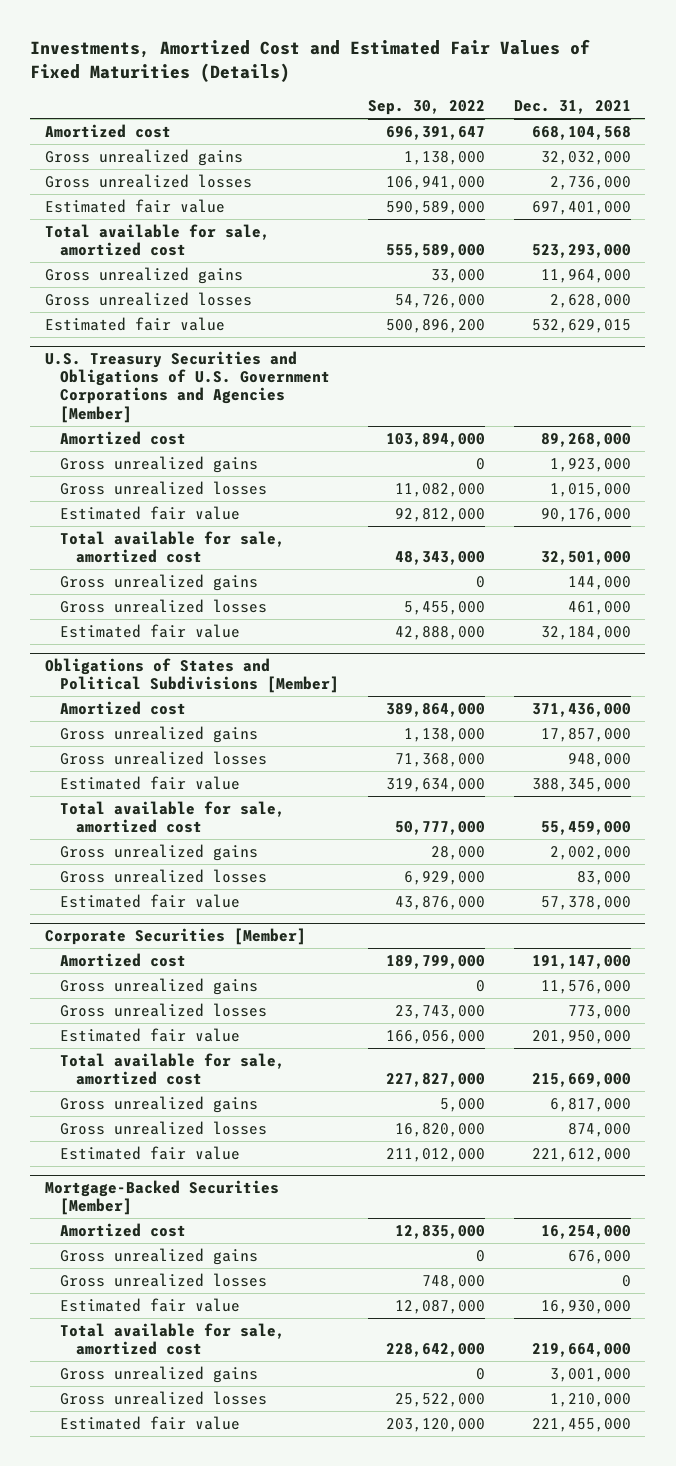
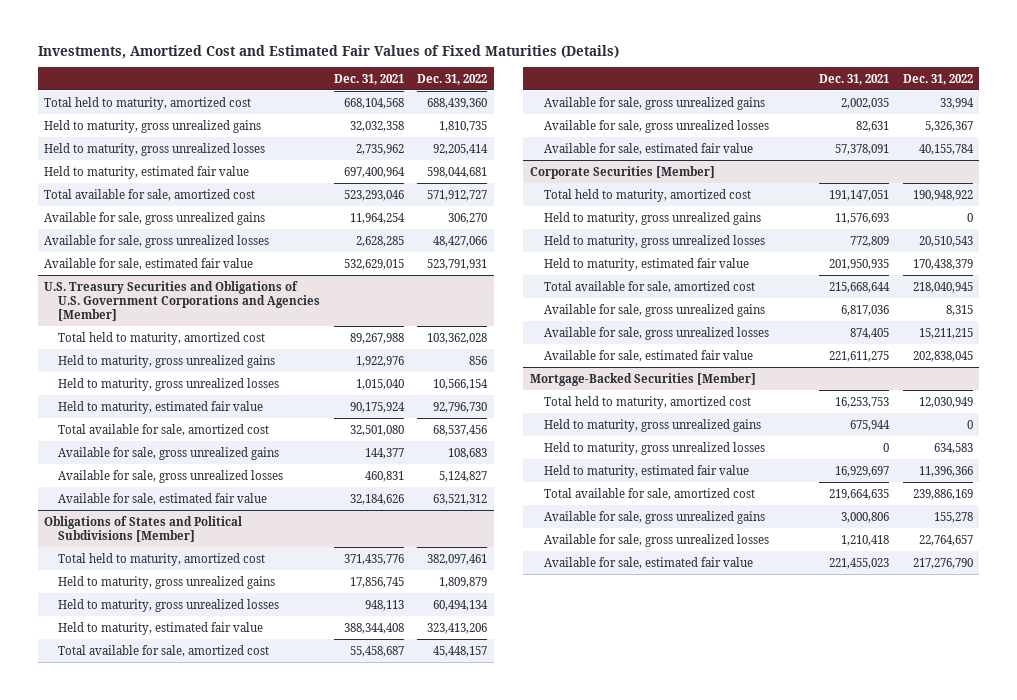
- | Sep. 30, 2022 | Dec. 31, 2021
+ | Dec. 31, 2021 | Dec. 31, 2022
- Amortized cost | 696,391,647 | 668,104,568
- Gross unrealized gains | 1,138,000 | 32,032,000
- Gross unrealized losses | 106,941,000 | 2,736,000
- Estimated fair value | 590,589,000 | 697,401,000
- Total available for sale, amortized cost | 555,589,000 | 523,293,000
- Gross unrealized gains | 33,000 | 11,964,000
- Gross unrealized losses | 54,726,000 | 2,628,000
- Estimated fair value | 500,896,200 | 532,629,015
+ Total held to maturity, amortized cost | 668,104,568 | 688,439,360
+ Held to maturity, gross unrealized gains | 32,032,358 | 1,810,735
+ Held to maturity, gross unrealized losses | 2,735,962 | 92,205,414
+ Held to maturity, estimated fair value | 697,400,964 | 598,044,681
+ Total available for sale, amortized cost | 523,293,046 | 571,912,727
+ Available for sale, gross unrealized gains | 11,964,254 | 306,270
+ Available for sale, gross unrealized losses | 2,628,285 | 48,427,066
+ Available for sale, estimated fair value | 532,629,015 | 523,791,931
@ U.S. Treasury Securities and Obligations of U.S. Government Corporations and Agencies [Member]
- Amortized cost | 103,894,000 | 89,268,000
- Gross unrealized gains | 0 | 1,923,000
- Gross unrealized losses | 11,082,000 | 1,015,000
- Estimated fair value | 92,812,000 | 90,176,000
- Total available for sale, amortized cost | 48,343,000 | 32,501,000
- Gross unrealized gains | 0 | 144,000
- Gross unrealized losses | 5,455,000 | 461,000
- Estimated fair value | 42,888,000 | 32,184,000
+ Total held to maturity, amortized cost | 89,267,988 | 103,362,028
+ Held to maturity, gross unrealized gains | 1,922,976 | 856
+ Held to maturity, gross unrealized losses | 1,015,040 | 10,566,154
+ Held to maturity, estimated fair value | 90,175,924 | 92,796,730
+ Total available for sale, amortized cost | 32,501,080 | 68,537,456
+ Available for sale, gross unrealized gains | 144,377 | 108,683
+ Available for sale, gross unrealized losses | 460,831 | 5,124,827
+ Available for sale, estimated fair value | 32,184,626 | 63,521,312
@ Obligations of States and Political Subdivisions [Member]
- Amortized cost | 389,864,000 | 371,436,000
- Gross unrealized gains | 1,138,000 | 17,857,000
- Gross unrealized losses | 71,368,000 | 948,000
- Estimated fair value | 319,634,000 | 388,345,000
- Total available for sale, amortized cost | 50,777,000 | 55,459,000
- Gross unrealized gains | 28,000 | 2,002,000
- Gross unrealized losses | 6,929,000 | 83,000
- Estimated fair value | 43,876,000 | 57,378,000
+ Total held to maturity, amortized cost | 371,435,776 | 382,097,461
+ Held to maturity, gross unrealized gains | 17,856,745 | 1,809,879
+ Held to maturity, gross unrealized losses | 948,113 | 60,494,134
+ Held to maturity, estimated fair value | 388,344,408 | 323,413,206
+ Total available for sale, amortized cost | 55,458,687 | 45,448,157
+ Available for sale, gross unrealized gains | 2,002,035 | 33,994
+ Available for sale, gross unrealized losses | 82,631 | 5,326,367
+ Available for sale, estimated fair value | 57,378,091 | 40,155,784
@ Corporate Securities [Member]
- Amortized cost | 189,799,000 | 191,147,000
- Gross unrealized gains | 0 | 11,576,000
- Gross unrealized losses | 23,743,000 | 773,000
- Estimated fair value | 166,056,000 | 201,950,000
- Total available for sale, amortized cost | 227,827,000 | 215,669,000
- Gross unrealized gains | 5,000 | 6,817,000
- Gross unrealized losses | 16,820,000 | 874,000
- Estimated fair value | 211,012,000 | 221,612,000
+ Total held to maturity, amortized cost | 191,147,051 | 190,948,922
+ Held to maturity, gross unrealized gains | 11,576,693 | 0
+ Held to maturity, gross unrealized losses | 772,809 | 20,510,543
+ Held to maturity, estimated fair value | 201,950,935 | 170,438,379
+ Total available for sale, amortized cost | 215,668,644 | 218,040,945
+ Available for sale, gross unrealized gains | 6,817,036 | 8,315
+ Available for sale, gross unrealized losses | 874,405 | 15,211,215
+ Available for sale, estimated fair value | 221,611,275 | 202,838,045
@ Mortgage-Backed Securities [Member]
- Amortized cost | 12,835,000 | 16,254,000
- Gross unrealized gains | 0 | 676,000
- Gross unrealized losses | 748,000 | 0
- Estimated fair value | 12,087,000 | 16,930,000
- Total available for sale, amortized cost | 228,642,000 | 219,664,000
- Gross unrealized gains | 0 | 3,001,000
- Gross unrealized losses | 25,522,000 | 1,210,000
- Estimated fair value | 203,120,000 | 221,455,000
+ Total held to maturity, amortized cost | 16,253,753 | 12,030,949
+ Held to maturity, gross unrealized gains | 675,944 | 0
+ Held to maturity, gross unrealized losses | 0 | 634,583
+ Held to maturity, estimated fair value | 16,929,697 | 11,396,366
+ Total available for sale, amortized cost | 219,664,635 | 239,886,169
+ Available for sale, gross unrealized gains | 3,000,806 | 155,278
+ Available for sale, gross unrealized losses | 1,210,418 | 22,764,657
+ Available for sale, estimated fair value | 221,455,023 | 217,276,790

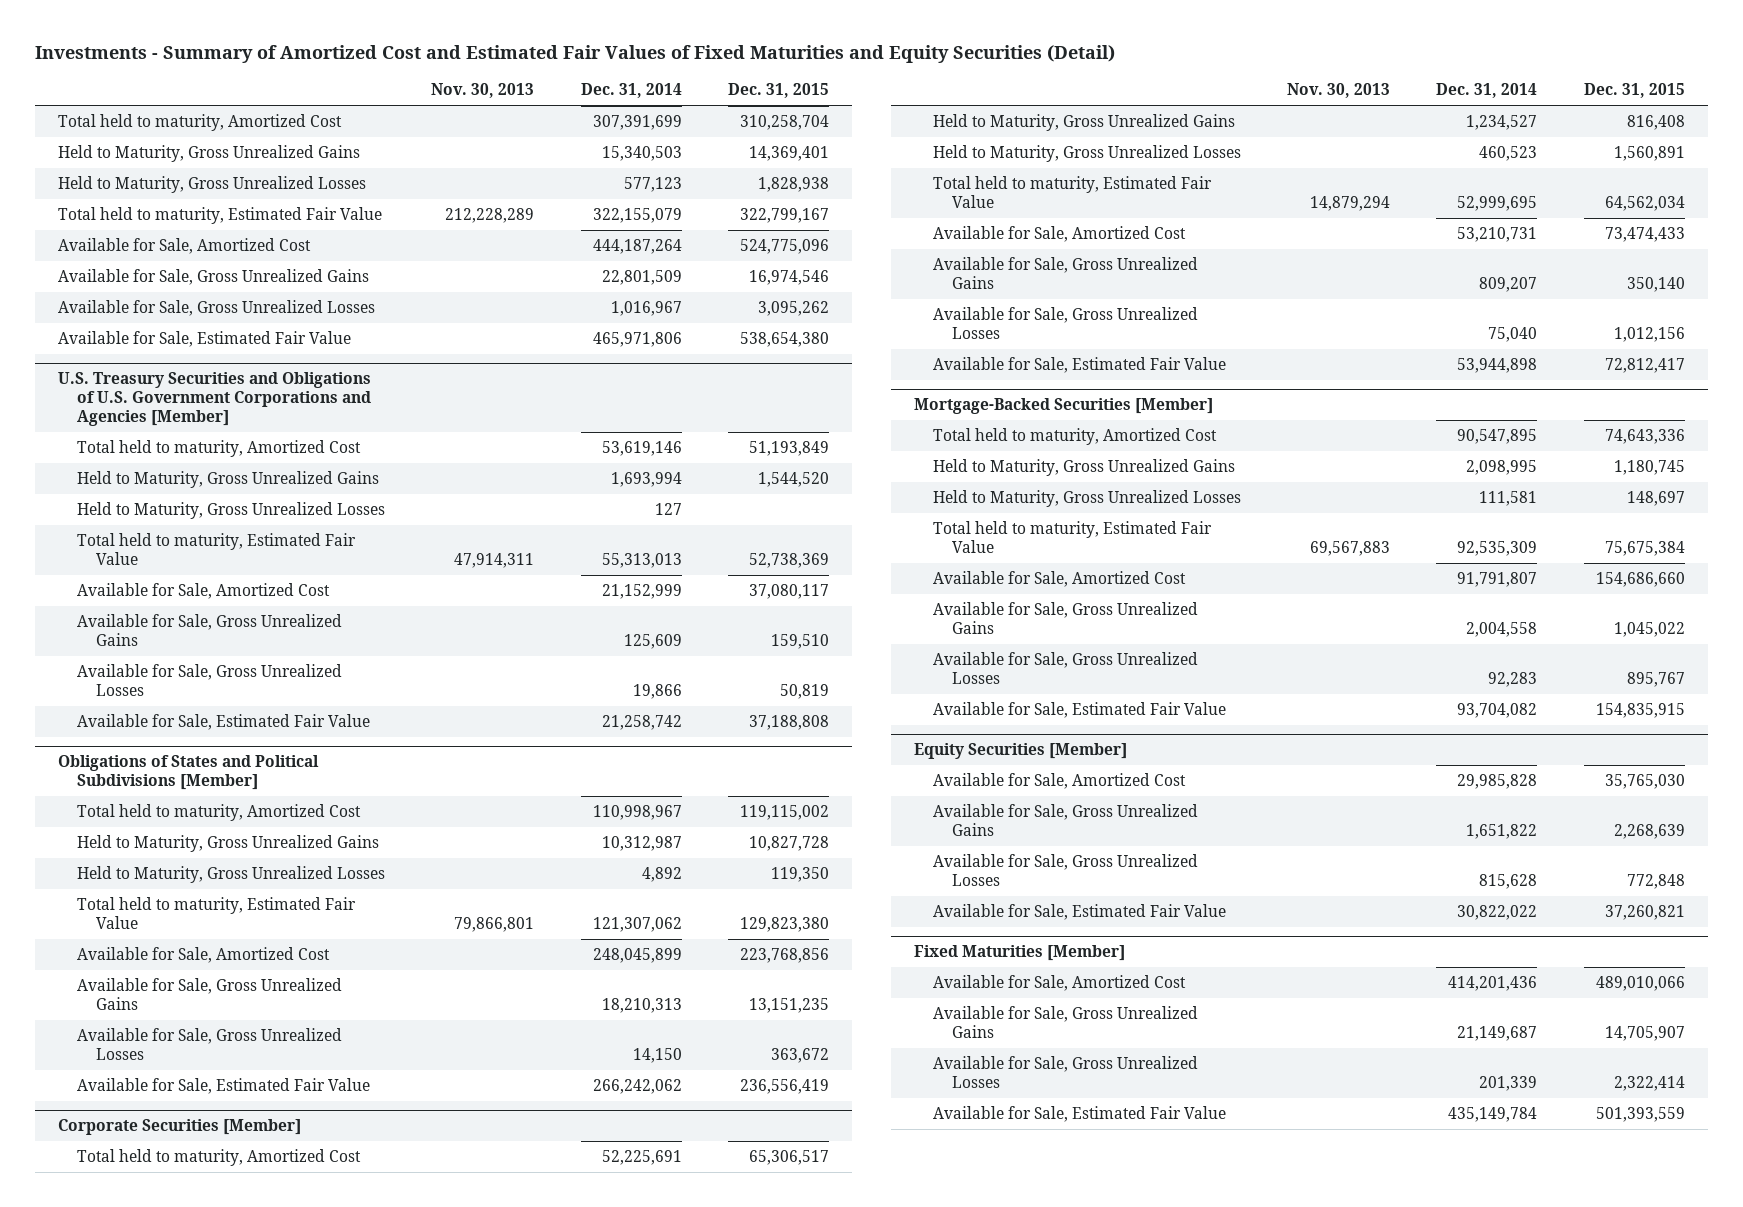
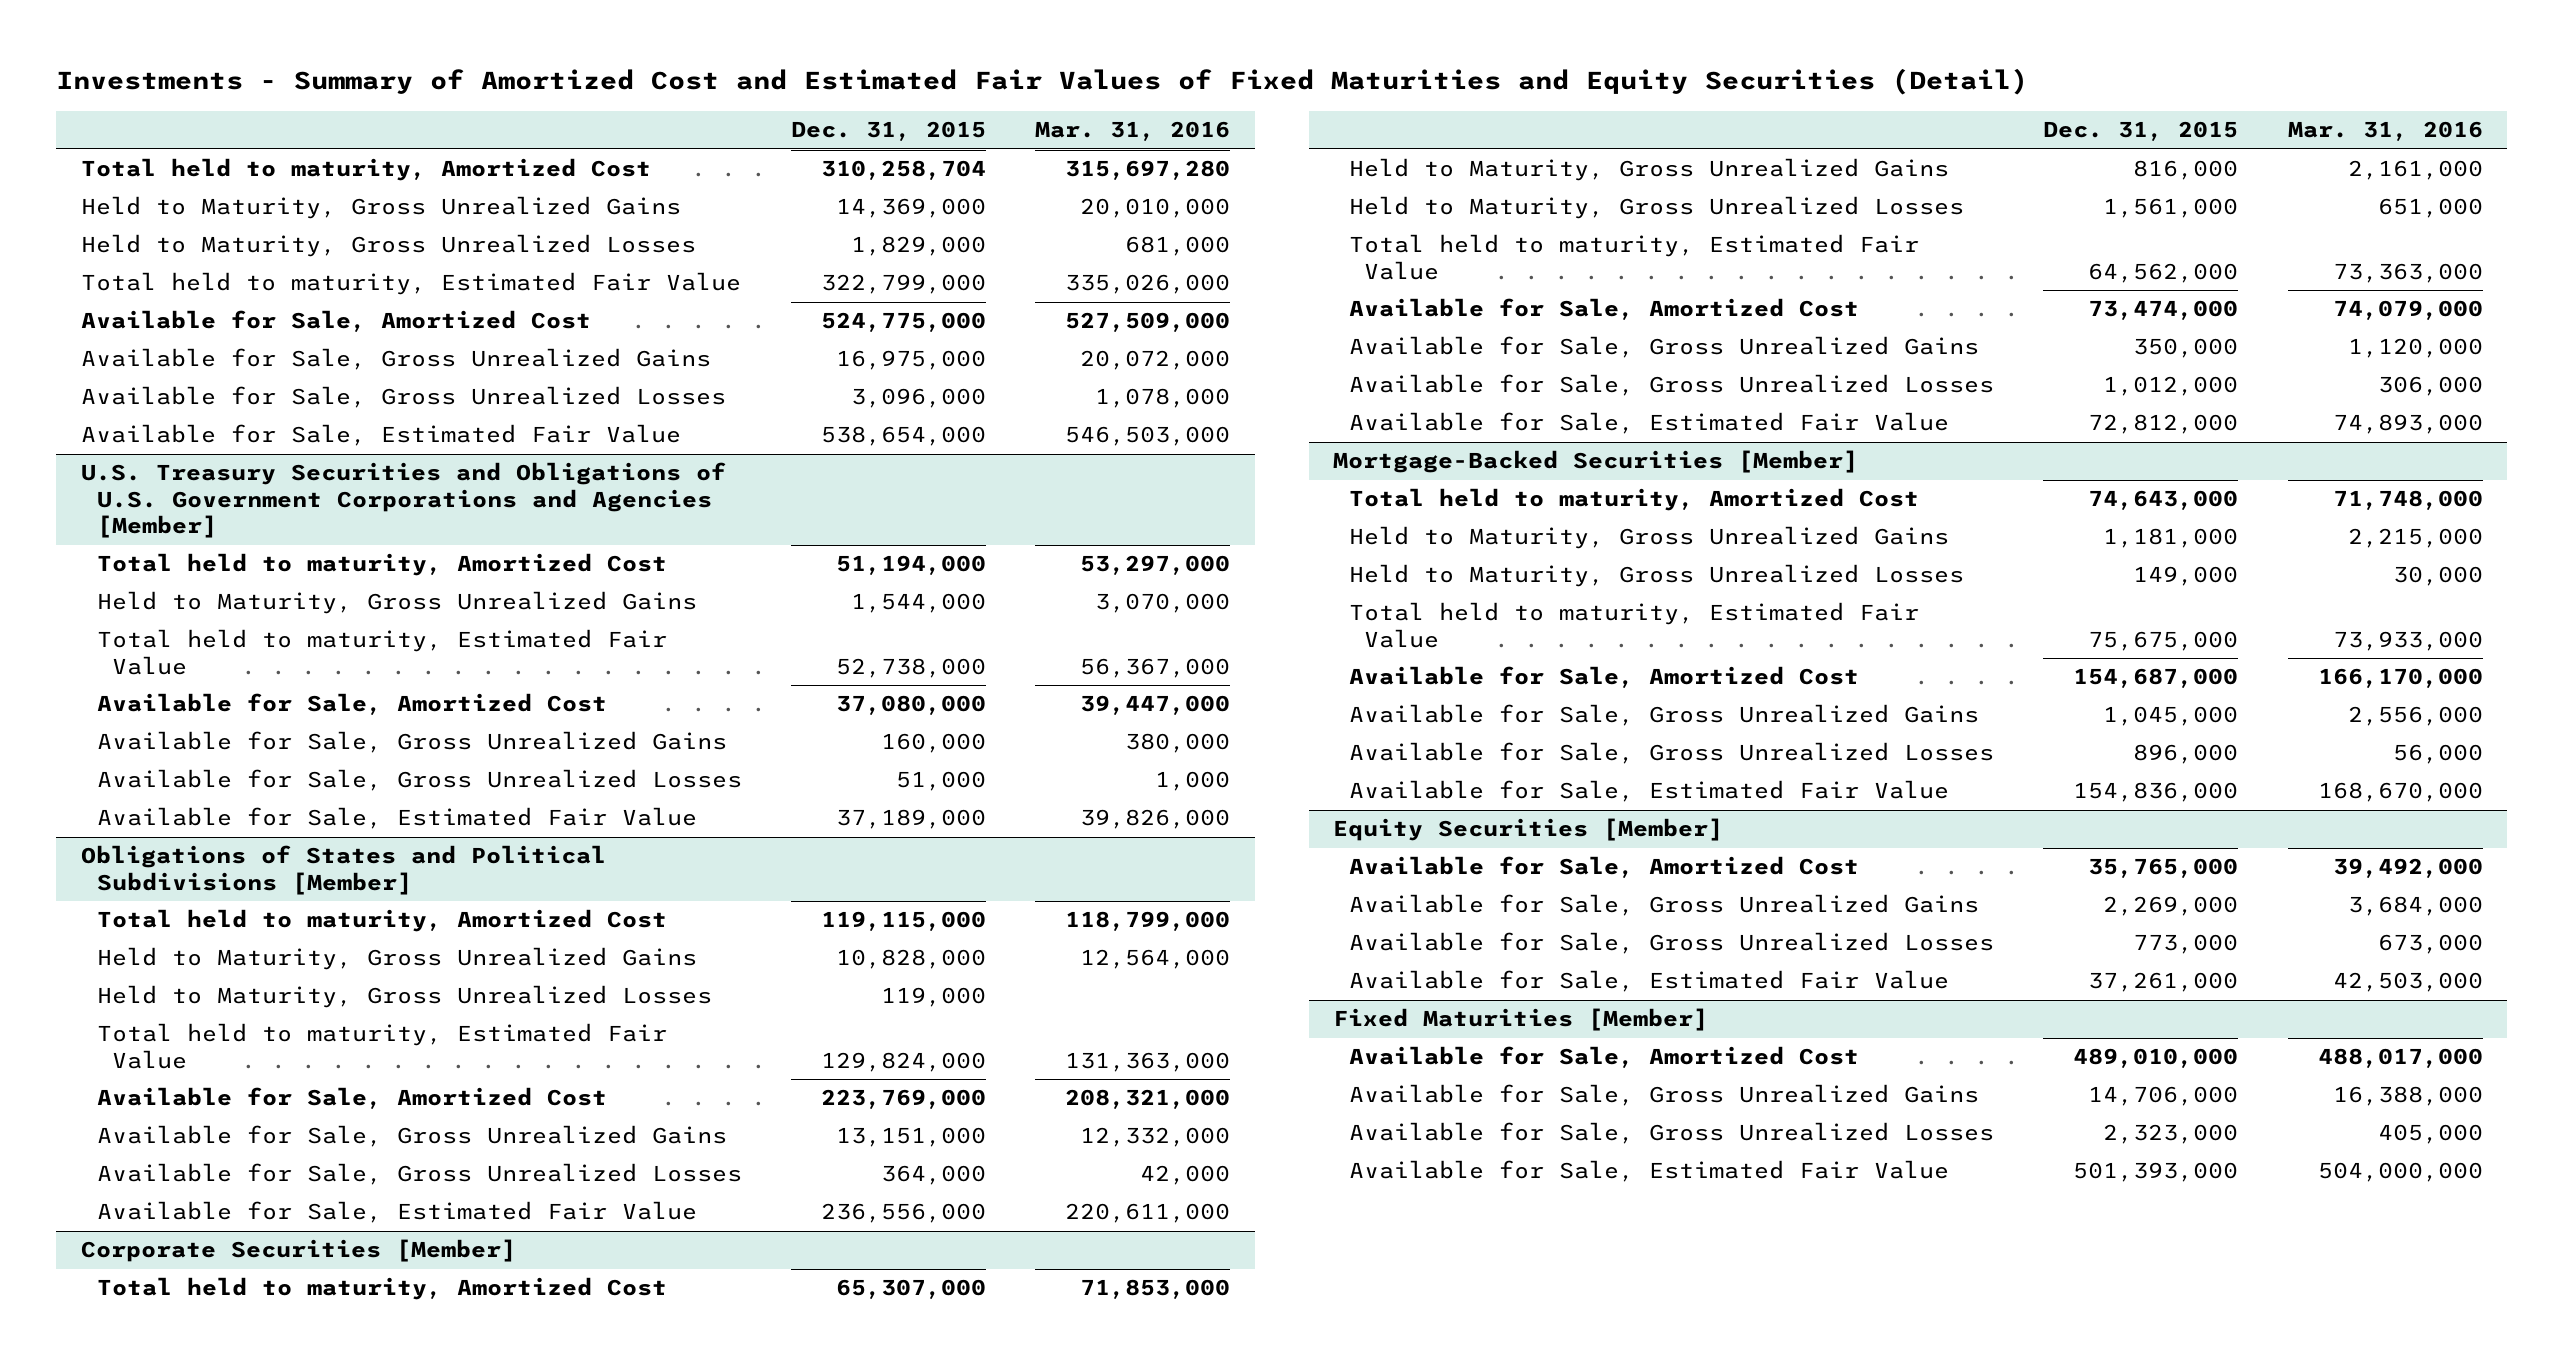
- | Nov. 30, 2013 | Dec. 31, 2014 | Dec. 31, 2015
+ | Dec. 31, 2015 | Mar. 31, 2016
- Held to Maturity, Gross Unrealized Gains | | 15,340,503 | 14,369,401
- Held to Maturity, Gross Unrealized Losses | | 577,123 | 1,828,938
- Total held to maturity, Estimated Fair Value | 212,228,289 | 322,155,079 | 322,799,167
- Available for Sale, Amortized Cost | | 444,187,264 | 524,775,096
- Available for Sale, Gross Unrealized Gains | | 22,801,509 | 16,974,546
- Available for Sale, Gross Unrealized Losses | | 1,016,967 | 3,095,262
- Available for Sale, Estimated Fair Value | | 465,971,806 | 538,654,380
+ Held to Maturity, Gross Unrealized Gains | 14,369,000 | 20,010,000
+ Held to Maturity, Gross Unrealized Losses | 1,829,000 | 681,000
+ Total held to maturity, Estimated Fair Value | 322,799,000 | 335,026,000
+ Available for Sale, Amortized Cost | 524,775,000 | 527,509,000
+ Available for Sale, Gross Unrealized Gains | 16,975,000 | 20,072,000
+ Available for Sale, Gross Unrealized Losses | 3,096,000 | 1,078,000
+ Available for Sale, Estimated Fair Value | 538,654,000 | 546,503,000
@ U.S. Treasury Securities and Obligations of U.S. Government Corporations and Agencies [Member]
- Total held to maturity, Amortized Cost | | 53,619,146 | 51,193,849
- Held to Maturity, Gross Unrealized Gains | | 1,693,994 | 1,544,520
- Held to Maturity, Gross Unrealized Losses | | 127 |
- Total held to maturity, Estimated Fair Value | 47,914,311 | 55,313,013 | 52,738,369
- Available for Sale, Amortized Cost | | 21,152,999 | 37,080,117
- Available for Sale, Gross Unrealized Gains | | 125,609 | 159,510
- Available for Sale, Gross Unrealized Losses | | 19,866 | 50,819
- Available for Sale, Estimated Fair Value | | 21,258,742 | 37,188,808
+ Total held to maturity, Amortized Cost | 51,194,000 | 53,297,000
+ Held to Maturity, Gross Unrealized Gains | 1,544,000 | 3,070,000
+ Total held to maturity, Estimated Fair Value | 52,738,000 | 56,367,000
+ Available for Sale, Amortized Cost | 37,080,000 | 39,447,000
+ Available for Sale, Gross Unrealized Gains | 160,000 | 380,000
+ Available for Sale, Gross Unrealized Losses | 51,000 | 1,000
+ Available for Sale, Estimated Fair Value | 37,189,000 | 39,826,000
@ Obligations of States and Political Subdivisions [Member]
- Total held to maturity, Amortized Cost | | 110,998,967 | 119,115,002
- Held to Maturity, Gross Unrealized Gains | | 10,312,987 | 10,827,728
- Held to Maturity, Gross Unrealized Losses | | 4,892 | 119,350
- Total held to maturity, Estimated Fair Value | 79,866,801 | 121,307,062 | 129,823,380
- Available for Sale, Amortized Cost | | 248,045,899 | 223,768,856
- Available for Sale, Gross Unrealized Gains | | 18,210,313 | 13,151,235
- Available for Sale, Gross Unrealized Losses | | 14,150 | 363,672
- Available for Sale, Estimated Fair Value | | 266,242,062 | 236,556,419
+ Total held to maturity, Amortized Cost | 119,115,000 | 118,799,000
+ Held to Maturity, Gross Unrealized Gains | 10,828,000 | 12,564,000
+ Held to Maturity, Gross Unrealized Losses | 119,000 |
+ Total held to maturity, Estimated Fair Value | 129,824,000 | 131,363,000
+ Available for Sale, Amortized Cost | 223,769,000 | 208,321,000
+ Available for Sale, Gross Unrealized Gains | 13,151,000 | 12,332,000
+ Available for Sale, Gross Unrealized Losses | 364,000 | 42,000
+ Available for Sale, Estimated Fair Value | 236,556,000 | 220,611,000
@ Corporate Securities [Member]
- Total held to maturity, Amortized Cost | | 52,225,691 | 65,306,517
- Held to Maturity, Gross Unrealized Gains | | 1,234,527 | 816,408
- Held to Maturity, Gross Unrealized Losses | | 460,523 | 1,560,891
- Total held to maturity, Estimated Fair Value | 14,879,294 | 52,999,695 | 64,562,034
- Available for Sale, Amortized Cost | | 53,210,731 | 73,474,433
- Available for Sale, Gross Unrealized Gains | | 809,207 | 350,140
- Available for Sale, Gross Unrealized Losses | | 75,040 | 1,012,156
- Available for Sale, Estimated Fair Value | | 53,944,898 | 72,812,417
+ Total held to maturity, Amortized Cost | 65,307,000 | 71,853,000
+ Held to Maturity, Gross Unrealized Gains | 816,000 | 2,161,000
+ Held to Maturity, Gross Unrealized Losses | 1,561,000 | 651,000
+ Total held to maturity, Estimated Fair Value | 64,562,000 | 73,363,000
+ Available for Sale, Amortized Cost | 73,474,000 | 74,079,000
+ Available for Sale, Gross Unrealized Gains | 350,000 | 1,120,000
+ Available for Sale, Gross Unrealized Losses | 1,012,000 | 306,000
+ Available for Sale, Estimated Fair Value | 72,812,000 | 74,893,000
@ Mortgage-Backed Securities [Member]
- Total held to maturity, Amortized Cost | | 90,547,895 | 74,643,336
- Held to Maturity, Gross Unrealized Gains | | 2,098,995 | 1,180,745
- Held to Maturity, Gross Unrealized Losses | | 111,581 | 148,697
- Total held to maturity, Estimated Fair Value | 69,567,883 | 92,535,309 | 75,675,384
- Available for Sale, Amortized Cost | | 91,791,807 | 154,686,660
- Available for Sale, Gross Unrealized Gains | | 2,004,558 | 1,045,022
- Available for Sale, Gross Unrealized Losses | | 92,283 | 895,767
- Available for Sale, Estimated Fair Value | | 93,704,082 | 154,835,915
+ Total held to maturity, Amortized Cost | 74,643,000 | 71,748,000
+ Held to Maturity, Gross Unrealized Gains | 1,181,000 | 2,215,000
+ Held to Maturity, Gross Unrealized Losses | 149,000 | 30,000
+ Total held to maturity, Estimated Fair Value | 75,675,000 | 73,933,000
+ Available for Sale, Amortized Cost | 154,687,000 | 166,170,000
+ Available for Sale, Gross Unrealized Gains | 1,045,000 | 2,556,000
+ Available for Sale, Gross Unrealized Losses | 896,000 | 56,000
+ Available for Sale, Estimated Fair Value | 154,836,000 | 168,670,000
@ Equity Securities [Member]
- Available for Sale, Amortized Cost | | 29,985,828 | 35,765,030
- Available for Sale, Gross Unrealized Gains | | 1,651,822 | 2,268,639
- Available for Sale, Gross Unrealized Losses | | 815,628 | 772,848
- Available for Sale, Estimated Fair Value | | 30,822,022 | 37,260,821
+ Available for Sale, Amortized Cost | 35,765,000 | 39,492,000
+ Available for Sale, Gross Unrealized Gains | 2,269,000 | 3,684,000
+ Available for Sale, Gross Unrealized Losses | 773,000 | 673,000
+ Available for Sale, Estimated Fair Value | 37,261,000 | 42,503,000
@ Fixed Maturities [Member]
- Available for Sale, Amortized Cost | | 414,201,436 | 489,010,066
- Available for Sale, Gross Unrealized Gains | | 21,149,687 | 14,705,907
- Available for Sale, Gross Unrealized Losses | | 201,339 | 2,322,414
- Available for Sale, Estimated Fair Value | | 435,149,784 | 501,393,559
+ Available for Sale, Amortized Cost | 489,010,000 | 488,017,000
+ Available for Sale, Gross Unrealized Gains | 14,706,000 | 16,388,000
+ Available for Sale, Gross Unrealized Losses | 2,323,000 | 405,000
+ Available for Sale, Estimated Fair Value | 501,393,000 | 504,000,000

